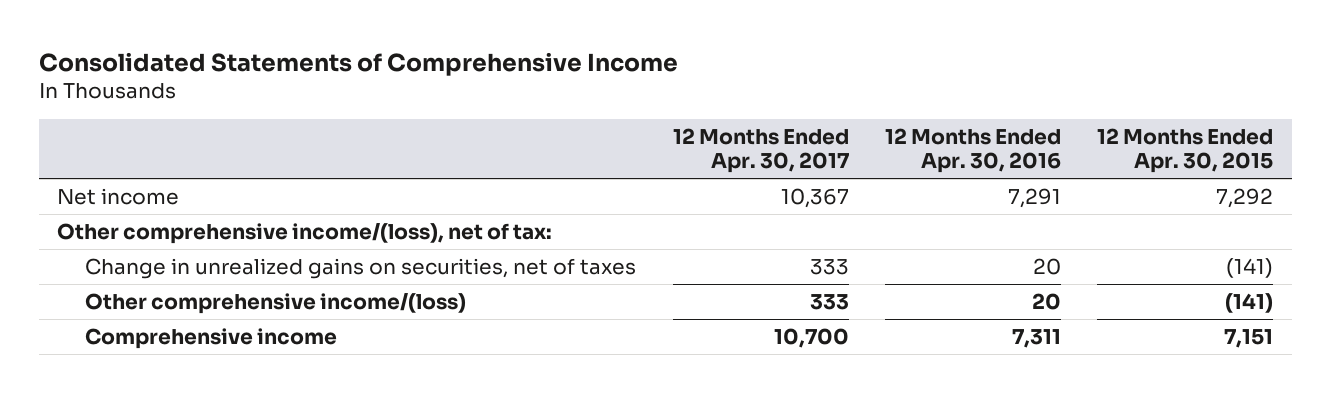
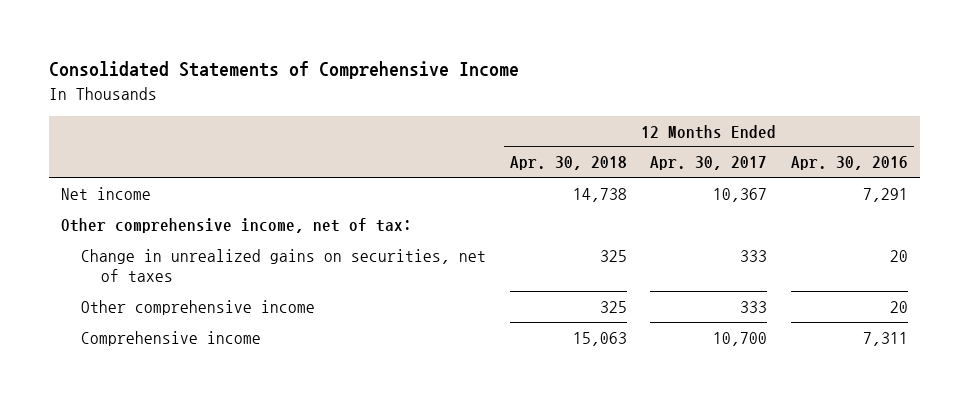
- | 12 Months Ended Apr. 30, 2017 | 12 Months Ended Apr. 30, 2016 | 12 Months Ended Apr. 30, 2015
+ | 12 Months Ended Apr. 30, 2018 | 12 Months Ended Apr. 30, 2017 | 12 Months Ended Apr. 30, 2016
- Other comprehensive income/(loss), net of tax:
+ Other comprehensive income, net of tax:
- Other comprehensive income/(loss) | 333 | 20 | (141)
+ Other comprehensive income | 325 | 333 | 20

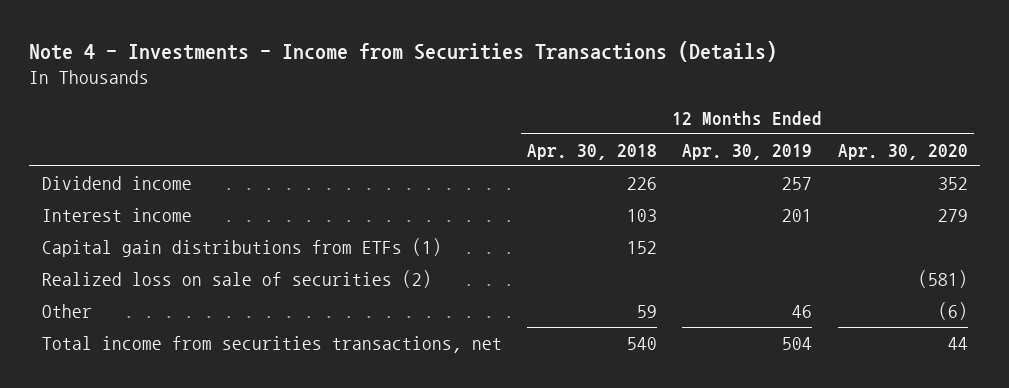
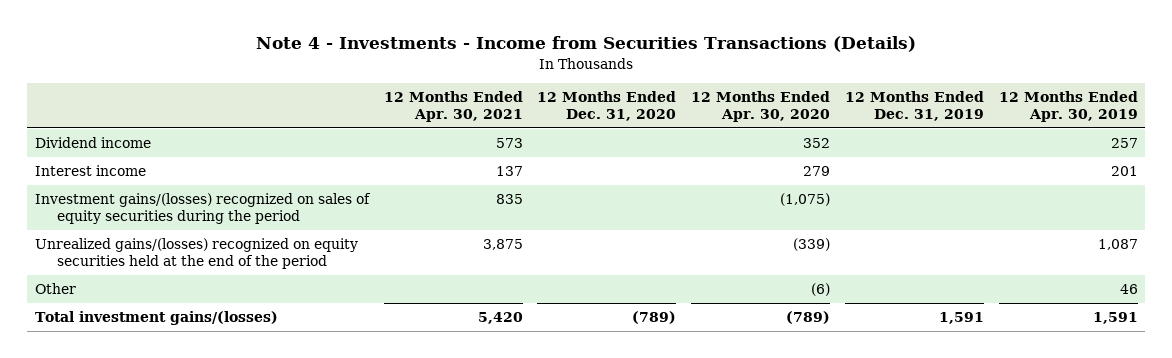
- | 12 Months Ended Apr. 30, 2018 | 12 Months Ended Apr. 30, 2019 | 12 Months Ended Apr. 30, 2020
+ | 12 Months Ended Apr. 30, 2021 | 12 Months Ended Dec. 31, 2020 | 12 Months Ended Apr. 30, 2020 | 12 Months Ended Dec. 31, 2019 | 12 Months Ended Apr. 30, 2019
- Capital gain distributions from ETFs (1) | 152 | |
- Realized loss on sale of securities (2) | | | (581)
+ Investment gains/(losses) recognized on sales of equity securities during the period | 835 | | (1,075) | |
+ Unrealized gains/(losses) recognized on equity securities held at the end of the period | 3,875 | | (339) | | 1,087
- Total income from securities transactions, net | 540 | 504 | 44
+ Total investment gains/(losses) | 5,420 | (789) | (789) | 1,591 | 1,591

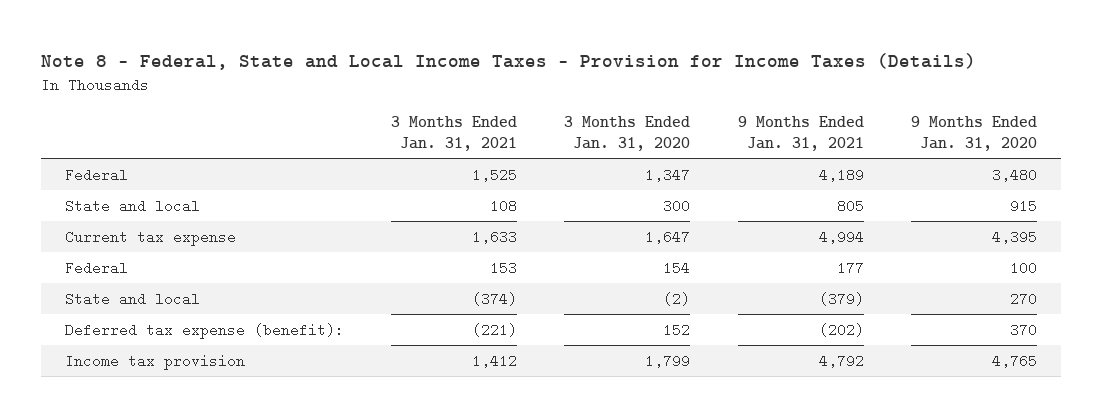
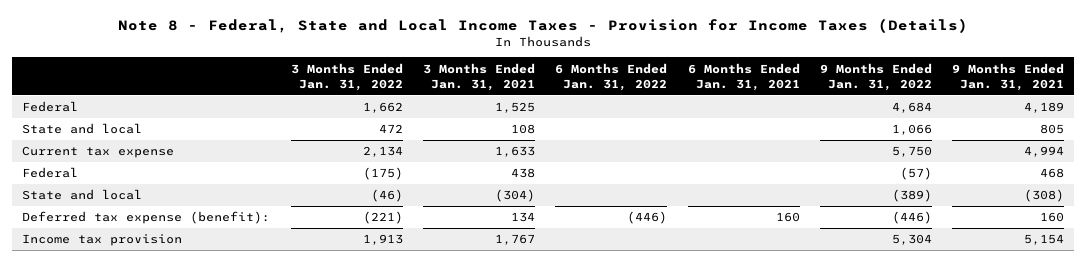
- | 3 Months Ended Jan. 31, 2021 | 3 Months Ended Jan. 31, 2020 | 9 Months Ended Jan. 31, 2021 | 9 Months Ended Jan. 31, 2020
+ | 3 Months Ended Jan. 31, 2022 | 3 Months Ended Jan. 31, 2021 | 6 Months Ended Jan. 31, 2022 | 6 Months Ended Jan. 31, 2021 | 9 Months Ended Jan. 31, 2022 | 9 Months Ended Jan. 31, 2021
- Federal | 153 | 154 | 177 | 100
- State and local | (374) | (2) | (379) | 270
- Deferred tax expense (benefit): | (221) | 152 | (202) | 370
- Income tax provision | 1,412 | 1,799 | 4,792 | 4,765
+ Federal | (175) | 438 | | | (57) | 468
+ State and local | (46) | (304) | | | (389) | (308)
+ Deferred tax expense (benefit): | (221) | 134 | (446) | 160 | (446) | 160
+ Income tax provision | 1,913 | 1,767 | | | 5,304 | 5,154

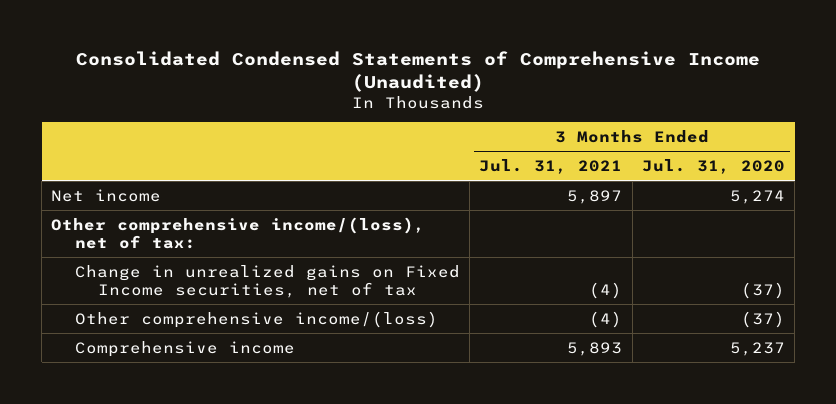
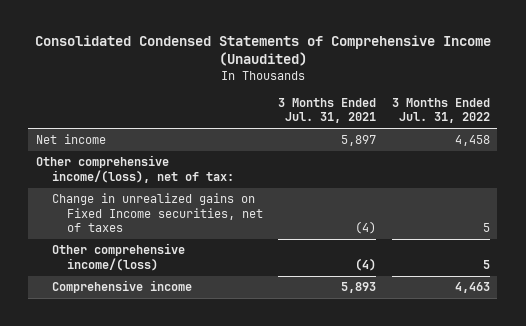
- | 3 Months Ended Jul. 31, 2021 | 3 Months Ended Jul. 31, 2020
+ | 3 Months Ended Jul. 31, 2021 | 3 Months Ended Jul. 31, 2022
- Change in unrealized gains on Fixed Income securities, net of tax | (4) | (37)
+ Change in unrealized gains on Fixed Income securities, net of taxes | (4) | 5

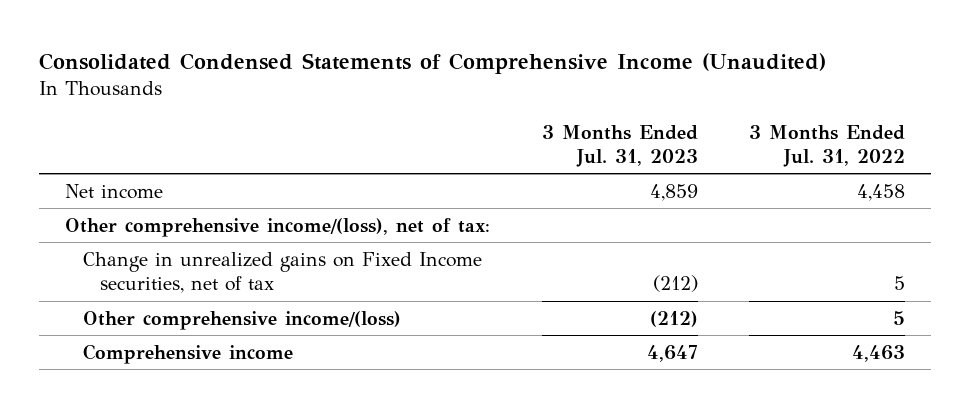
- | 3 Months Ended Jul. 31, 2021 | 3 Months Ended Jul. 31, 2022
+ | 3 Months Ended Jul. 31, 2023 | 3 Months Ended Jul. 31, 2022
- Change in unrealized gains on Fixed Income securities, net of taxes | (4) | 5
+ Change in unrealized gains on Fixed Income securities, net of tax | (212) | 5

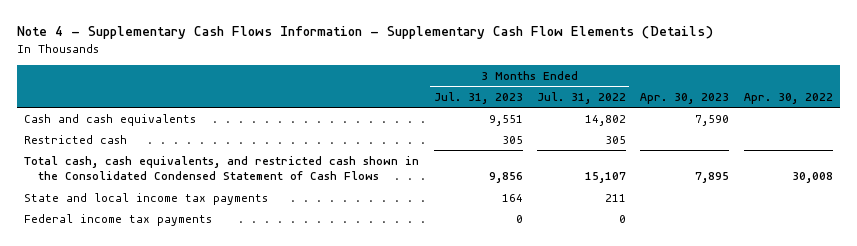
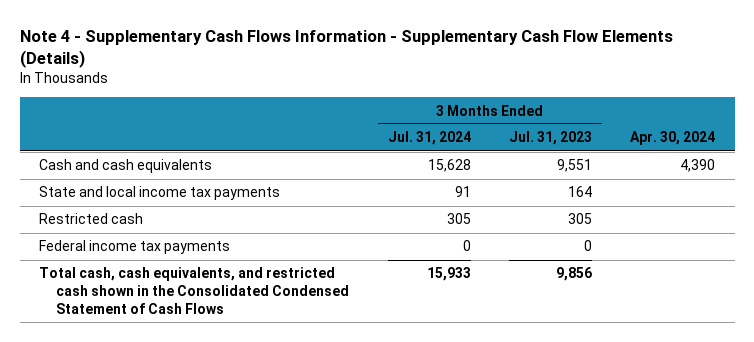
- | 3 Months Ended Jul. 31, 2023 | 3 Months Ended Jul. 31, 2022 | Apr. 30, 2023 | Apr. 30, 2022
+ | 3 Months Ended Jul. 31, 2024 | 3 Months Ended Jul. 31, 2023 | Apr. 30, 2024
moved down: Restricted cash | 305 | 305 |
moved down: Total cash, cash equivalents, and restricted cash shown in the Consolidated Condensed Statement of Cash Flows | 15,933 | 9,856 |

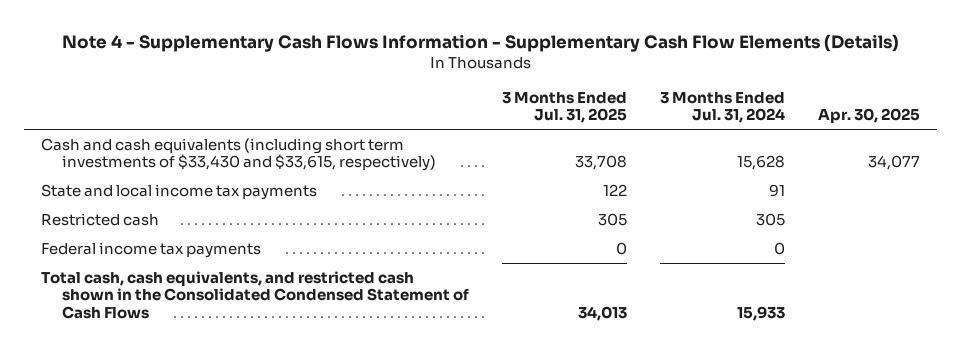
- | 3 Months Ended Jul. 31, 2024 | 3 Months Ended Jul. 31, 2023 | Apr. 30, 2024
+ | 3 Months Ended Jul. 31, 2025 | 3 Months Ended Jul. 31, 2024 | Apr. 30, 2025
- Cash and cash equivalents | 15,628 | 9,551 | 4,390
+ Cash and cash equivalents (including short term investments of $33,430 and $33,615, respectively) | 33,708 | 15,628 | 34,077

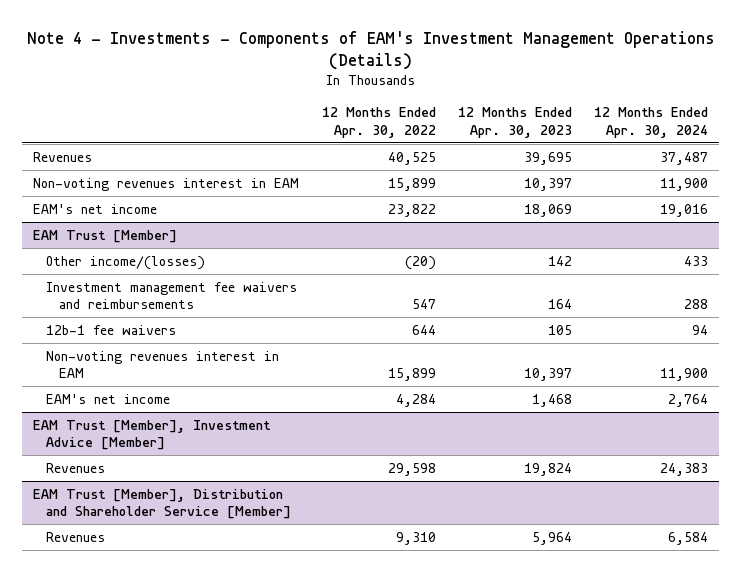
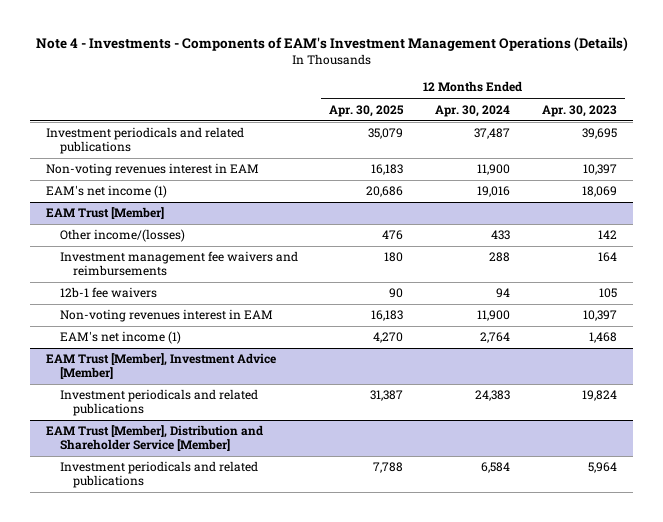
- | 12 Months Ended Apr. 30, 2022 | 12 Months Ended Apr. 30, 2023 | 12 Months Ended Apr. 30, 2024
+ | 12 Months Ended Apr. 30, 2025 | 12 Months Ended Apr. 30, 2024 | 12 Months Ended Apr. 30, 2023
- Revenues | 40,525 | 39,695 | 37,487
+ Investment periodicals and related publications | 35,079 | 37,487 | 39,695
- EAM's net income | 23,822 | 18,069 | 19,016
+ EAM's net income (1) | 20,686 | 19,016 | 18,069
@ EAM Trust [Member]
- EAM's net income | 4,284 | 1,468 | 2,764
+ EAM's net income (1) | 4,270 | 2,764 | 1,468
@ EAM Trust [Member], Investment Advice [Member]
- Revenues | 29,598 | 19,824 | 24,383
+ Investment periodicals and related publications | 31,387 | 24,383 | 19,824
@ EAM Trust [Member], Distribution and Shareholder Service [Member]
- Revenues | 9,310 | 5,964 | 6,584
+ Investment periodicals and related publications | 7,788 | 6,584 | 5,964

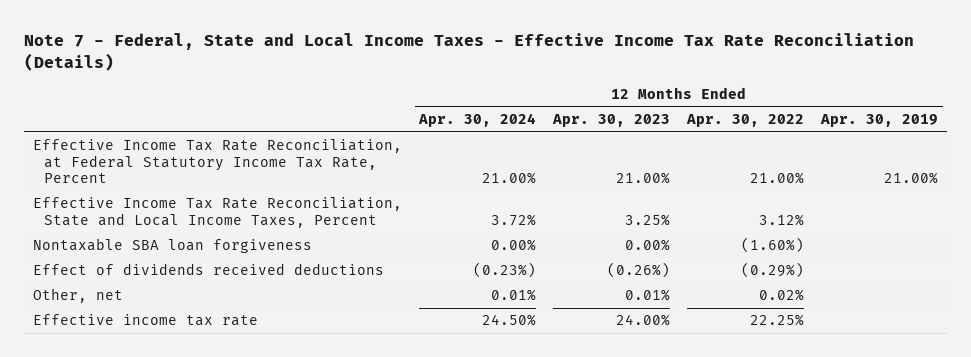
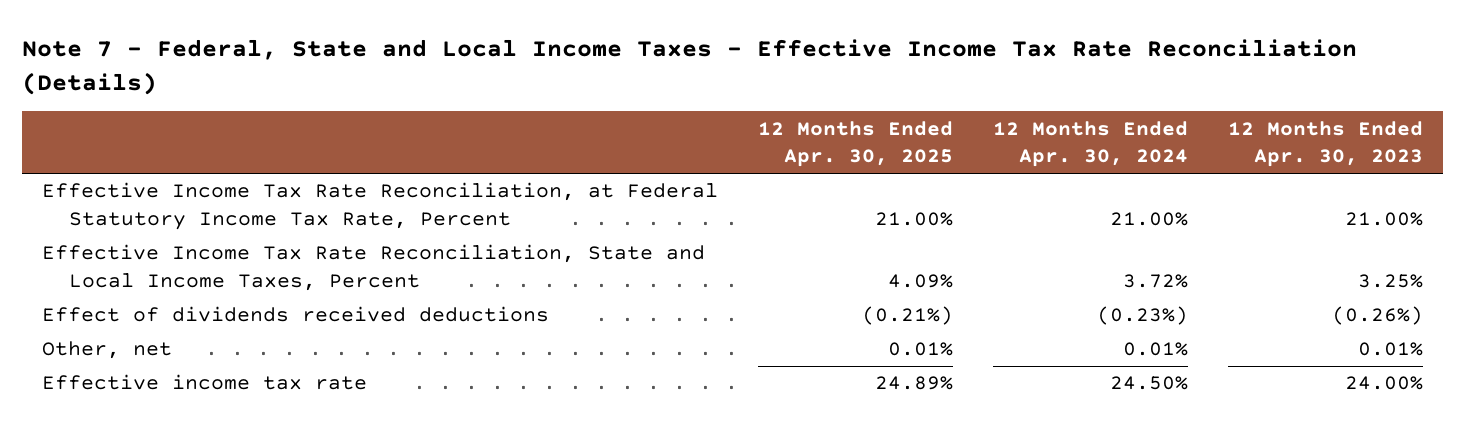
- | 12 Months Ended Apr. 30, 2024 | 12 Months Ended Apr. 30, 2023 | 12 Months Ended Apr. 30, 2022 | 12 Months Ended Apr. 30, 2019
+ | 12 Months Ended Apr. 30, 2025 | 12 Months Ended Apr. 30, 2024 | 12 Months Ended Apr. 30, 2023
- Nontaxable SBA loan forgiveness | 0.00% | 0.00% | (1.60%) |

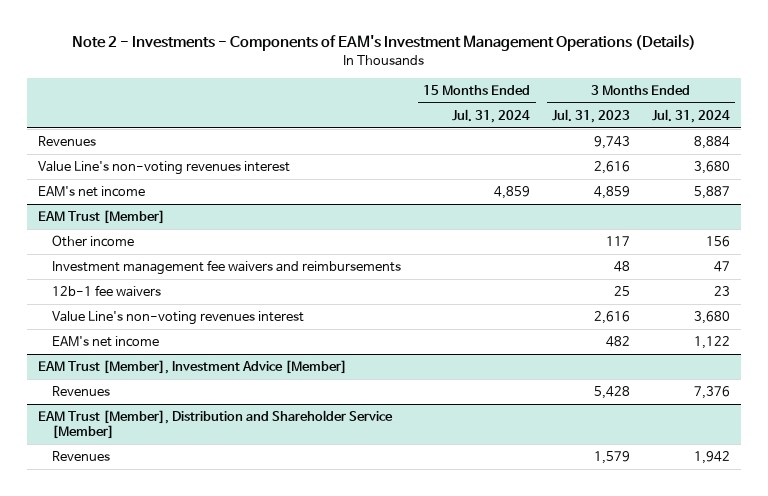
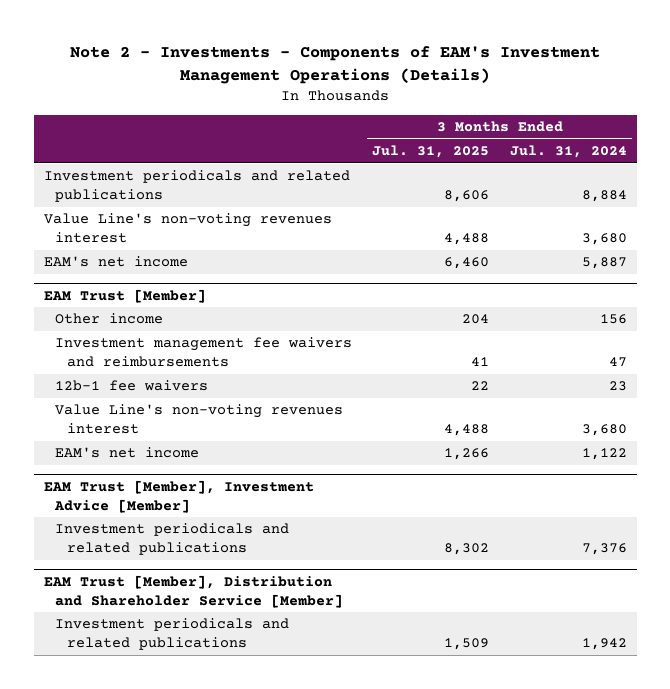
- | 15 Months Ended Jul. 31, 2024 | 3 Months Ended Jul. 31, 2023 | 3 Months Ended Jul. 31, 2024
+ | 3 Months Ended Jul. 31, 2025 | 3 Months Ended Jul. 31, 2024
- Revenues | | 9,743 | 8,884
+ Investment periodicals and related publications | 8,606 | 8,884
@ EAM Trust [Member], Investment Advice [Member]
- Revenues | | 5,428 | 7,376
+ Investment periodicals and related publications | 8,302 | 7,376
@ EAM Trust [Member], Distribution and Shareholder Service [Member]
- Revenues | | 1,579 | 1,942
+ Investment periodicals and related publications | 1,509 | 1,942

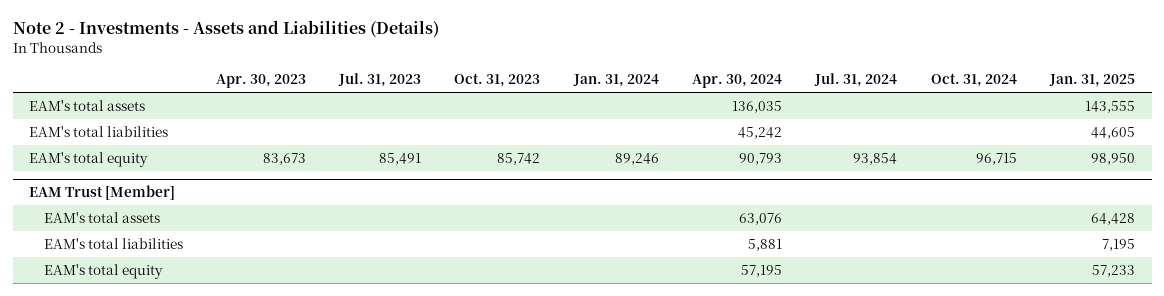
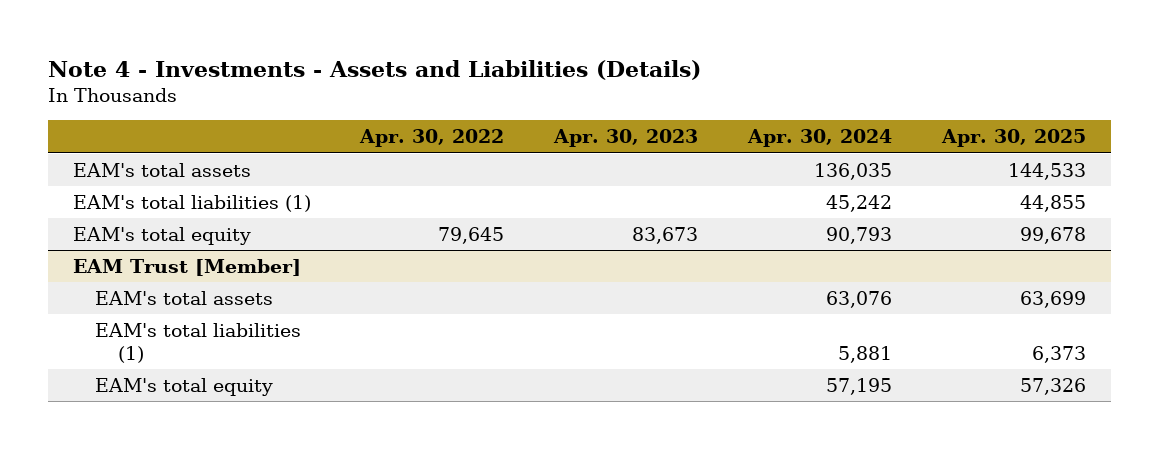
- Note 2 - Investments - Assets and Liabilities (Details)
+ Note 4 - Investments - Assets and Liabilities (Details)
- | Apr. 30, 2023 | Jul. 31, 2023 | Oct. 31, 2023 | Jan. 31, 2024 | Apr. 30, 2024 | Jul. 31, 2024 | Oct. 31, 2024 | Jan. 31, 2025
+ | Apr. 30, 2022 | Apr. 30, 2023 | Apr. 30, 2024 | Apr. 30, 2025
- EAM's total liabilities | | | | | 45,242 | | | 44,605
+ EAM's total liabilities (1) | | | 45,242 | 44,855
@ EAM Trust [Member]
- EAM's total liabilities | | | | | 5,881 | | | 7,195
+ EAM's total liabilities (1) | | | 5,881 | 6,373

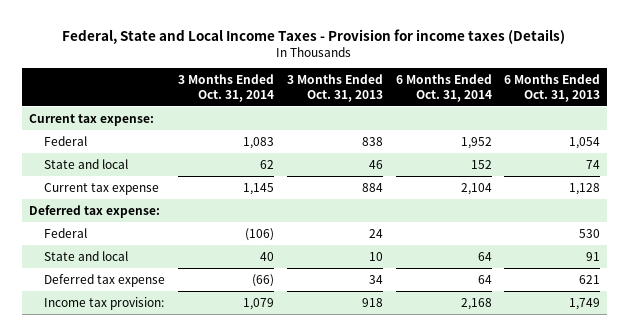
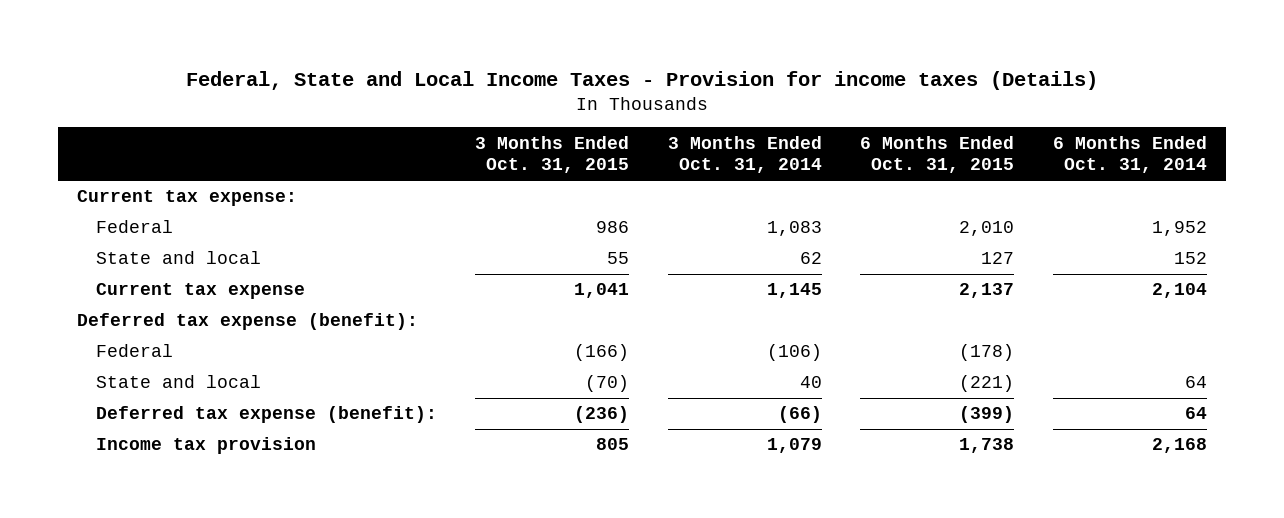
- | 3 Months Ended Oct. 31, 2014 | 3 Months Ended Oct. 31, 2013 | 6 Months Ended Oct. 31, 2014 | 6 Months Ended Oct. 31, 2013
+ | 3 Months Ended Oct. 31, 2015 | 3 Months Ended Oct. 31, 2014 | 6 Months Ended Oct. 31, 2015 | 6 Months Ended Oct. 31, 2014
- Deferred tax expense:
+ Deferred tax expense (benefit):
- Deferred tax expense | (66) | 34 | 64 | 621
- Income tax provision: | 1,079 | 918 | 2,168 | 1,749
+ Deferred tax expense (benefit): | (236) | (66) | (399) | 64
+ Income tax provision | 805 | 1,079 | 1,738 | 2,168

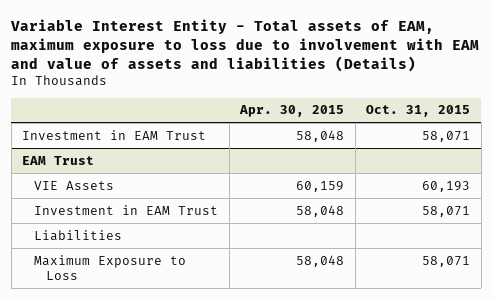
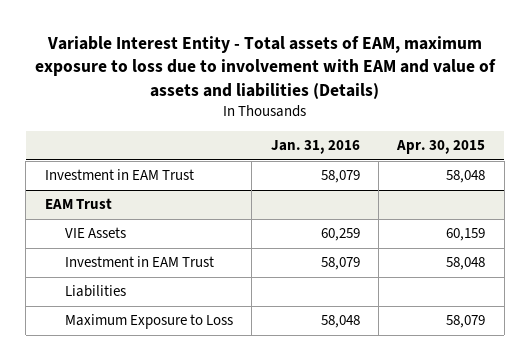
- | Apr. 30, 2015 | Oct. 31, 2015
+ | Jan. 31, 2016 | Apr. 30, 2015
@ EAM Trust
- Maximum Exposure to Loss | 58,048 | 58,071
+ Maximum Exposure to Loss | 58,048 | 58,079

